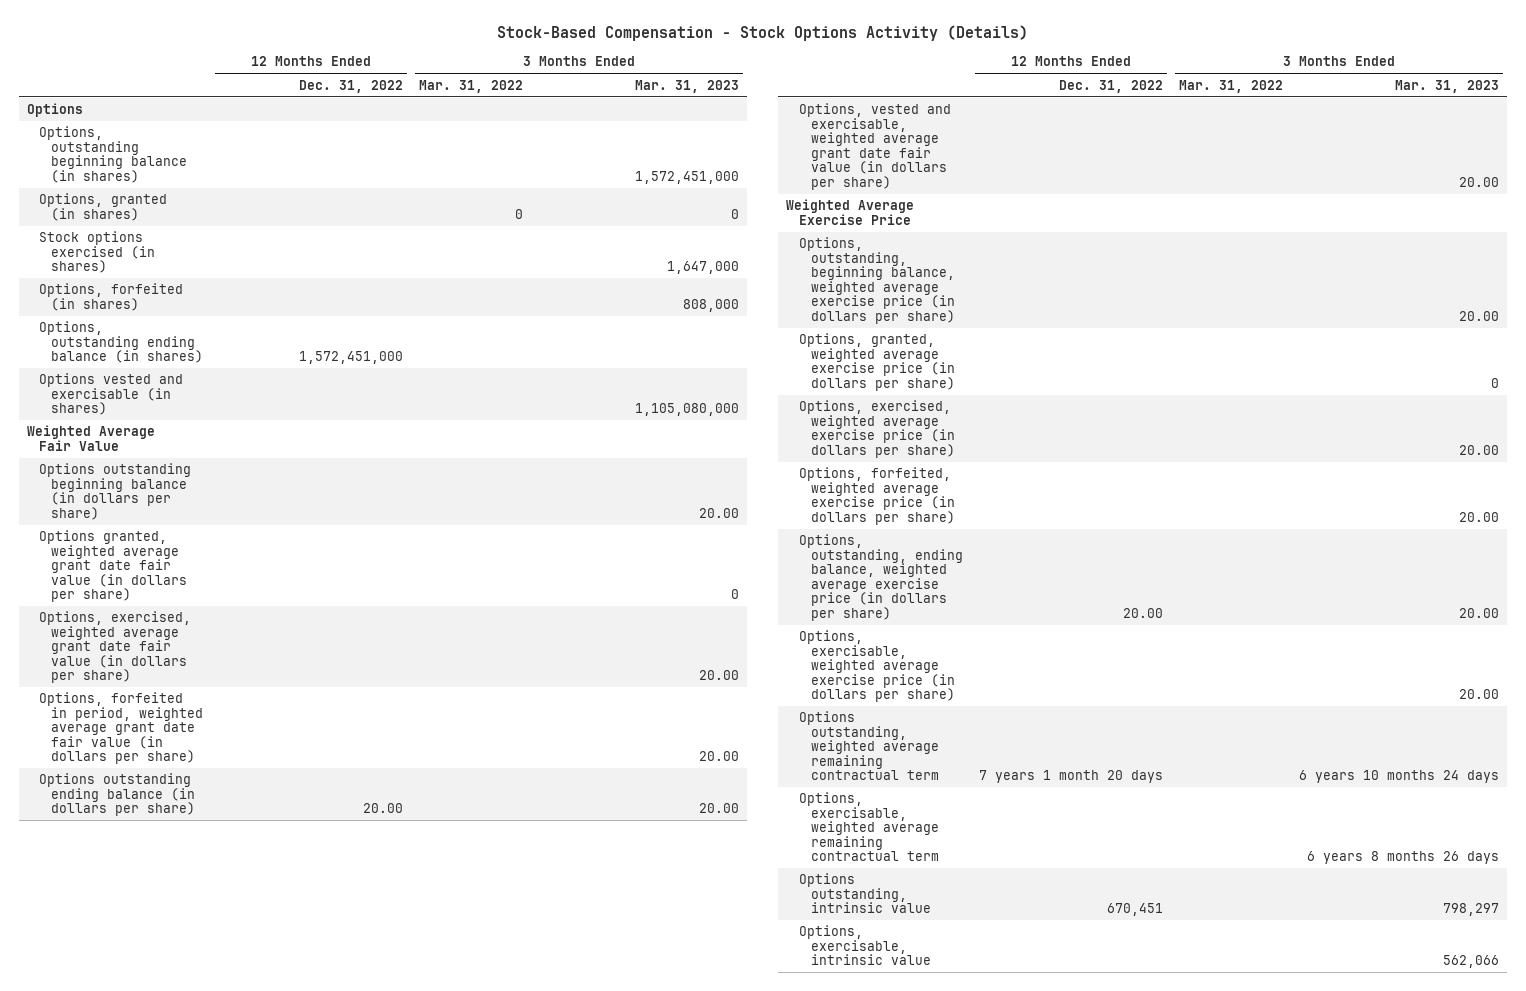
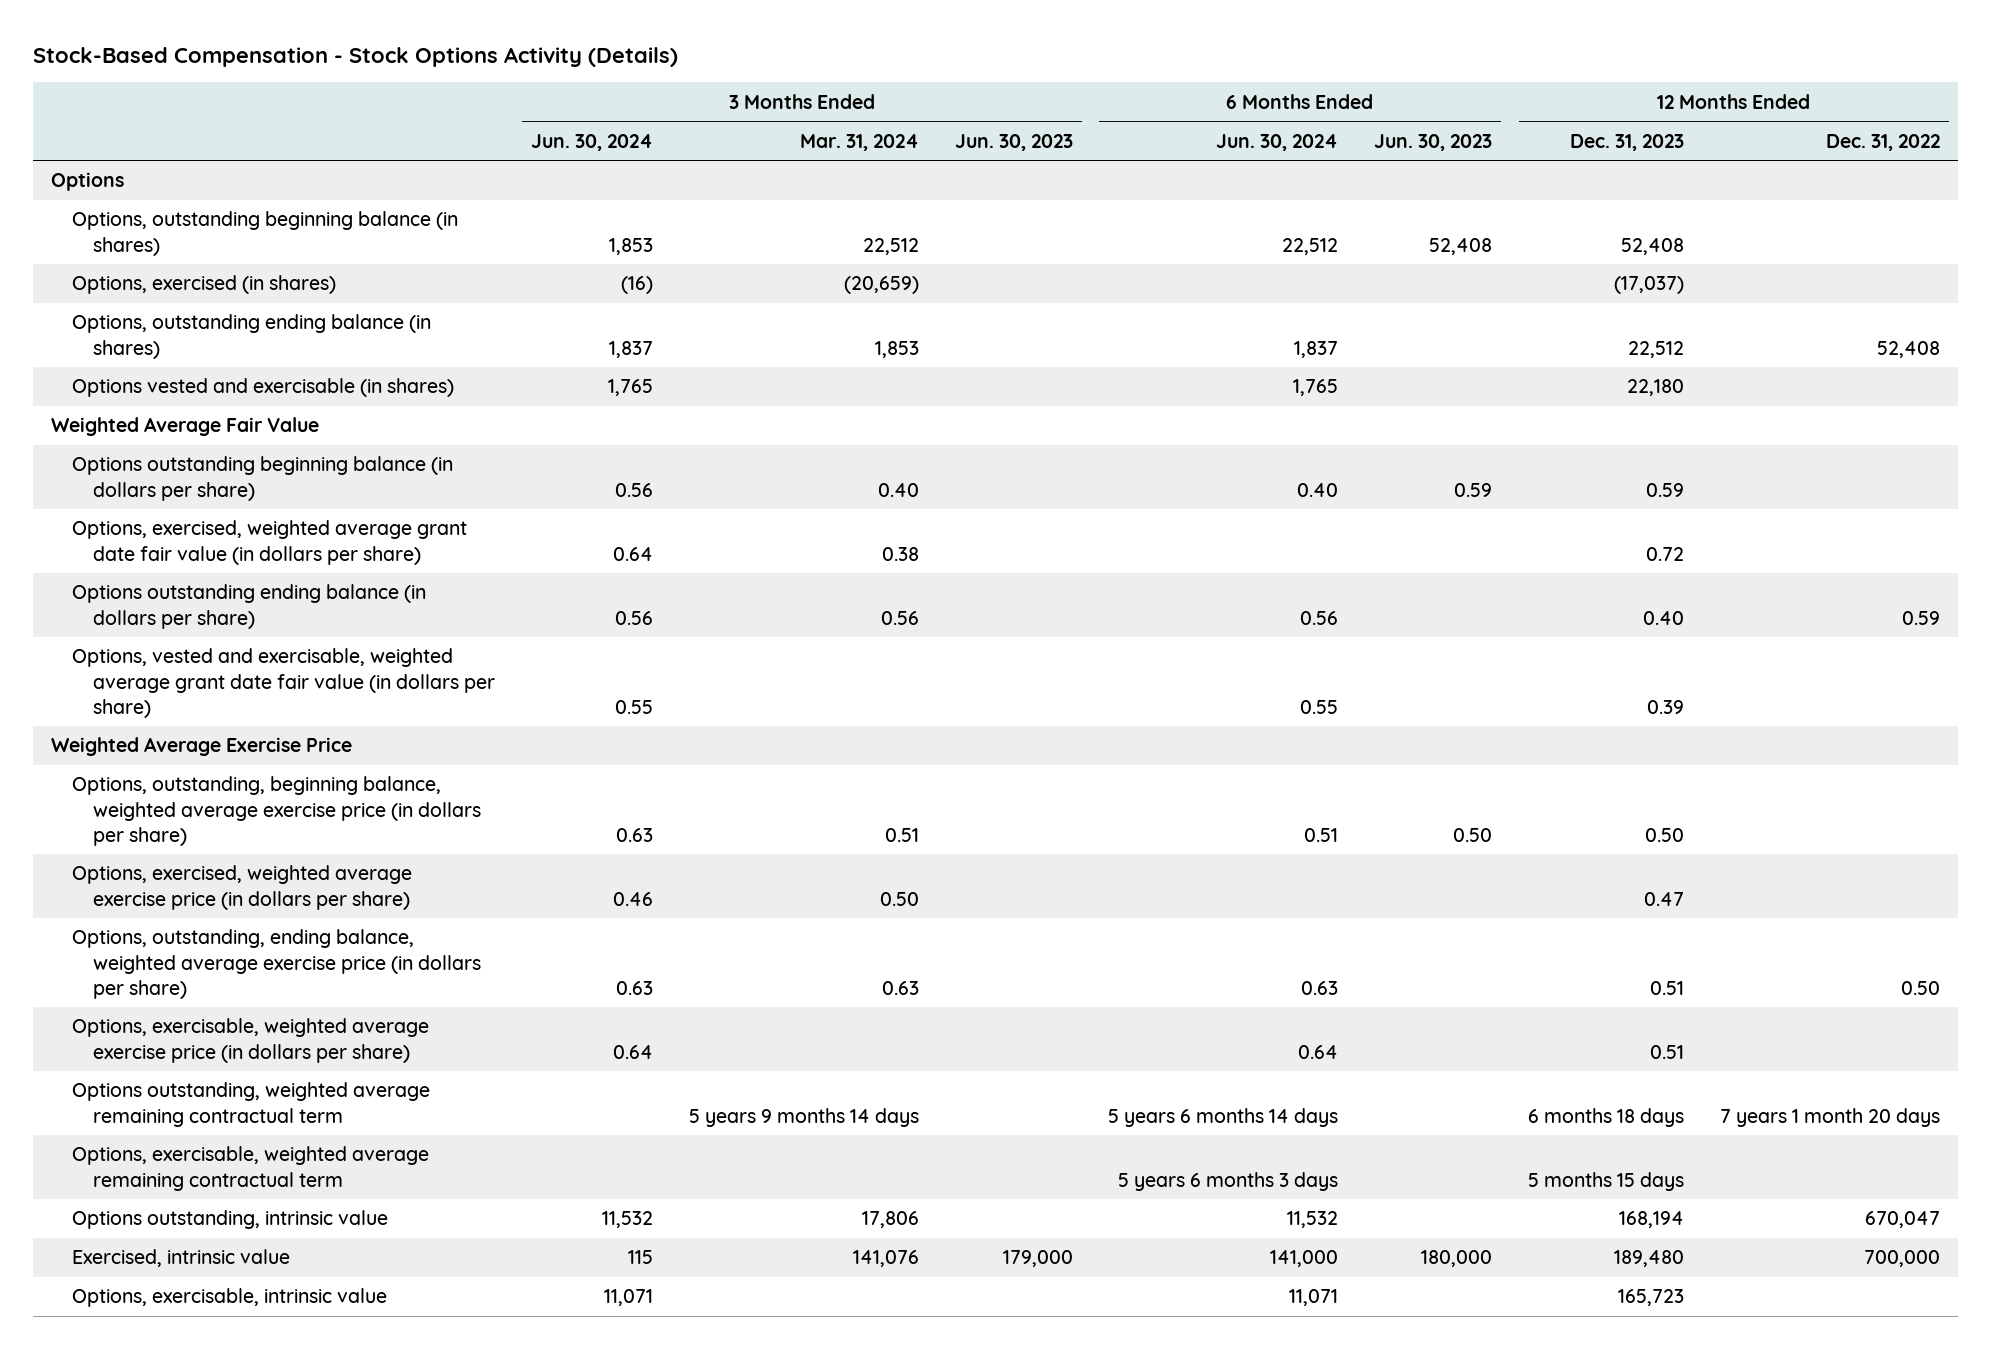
- | 12 Months Ended Dec. 31, 2022 | 3 Months Ended Mar. 31, 2022 | 3 Months Ended Mar. 31, 2023
+ | 3 Months Ended Jun. 30, 2024 | 3 Months Ended Mar. 31, 2024 | 3 Months Ended Jun. 30, 2023 | 6 Months Ended Jun. 30, 2024 | 6 Months Ended Jun. 30, 2023 | 12 Months Ended Dec. 31, 2023 | 12 Months Ended Dec. 31, 2022
- Options, granted (in shares) | | 0 | 0
- Stock options exercised (in shares) | | | 1,647,000
- Options, forfeited (in shares) | | | 808,000
- Options, outstanding ending balance (in shares) | 1,572,451,000 | |
+ Options, exercised (in shares) | (16) | (20,659) | | | | (17,037) |
+ Options, outstanding ending balance (in shares) | 1,837 | 1,853 | | 1,837 | | 22,512 | 52,408
- Options granted, weighted average grant date fair value (in dollars per share) | | | 0
- Options, forfeited in period, weighted average grant date fair value (in dollars per share) | | | 20.00
- Options outstanding ending balance (in dollars per share) | 20.00 | | 20.00
+ Options outstanding ending balance (in dollars per share) | 0.56 | 0.56 | | 0.56 | | 0.40 | 0.59
- Options, granted, weighted average exercise price (in dollars per share) | | | 0
- Options, forfeited, weighted average exercise price (in dollars per share) | | | 20.00
- Options, outstanding, ending balance, weighted average exercise price (in dollars per share) | 20.00 | | 20.00
+ Options, outstanding, ending balance, weighted average exercise price (in dollars per share) | 0.63 | 0.63 | | 0.63 | | 0.51 | 0.50
- Options outstanding, intrinsic value | 670,451 | | 798,297
+ Options outstanding, intrinsic value | 11,532 | 17,806 | | 11,532 | | 168,194 | 670,047
+ Exercised, intrinsic value | 115 | 141,076 | 179,000 | 141,000 | 180,000 | 189,480 | 700,000

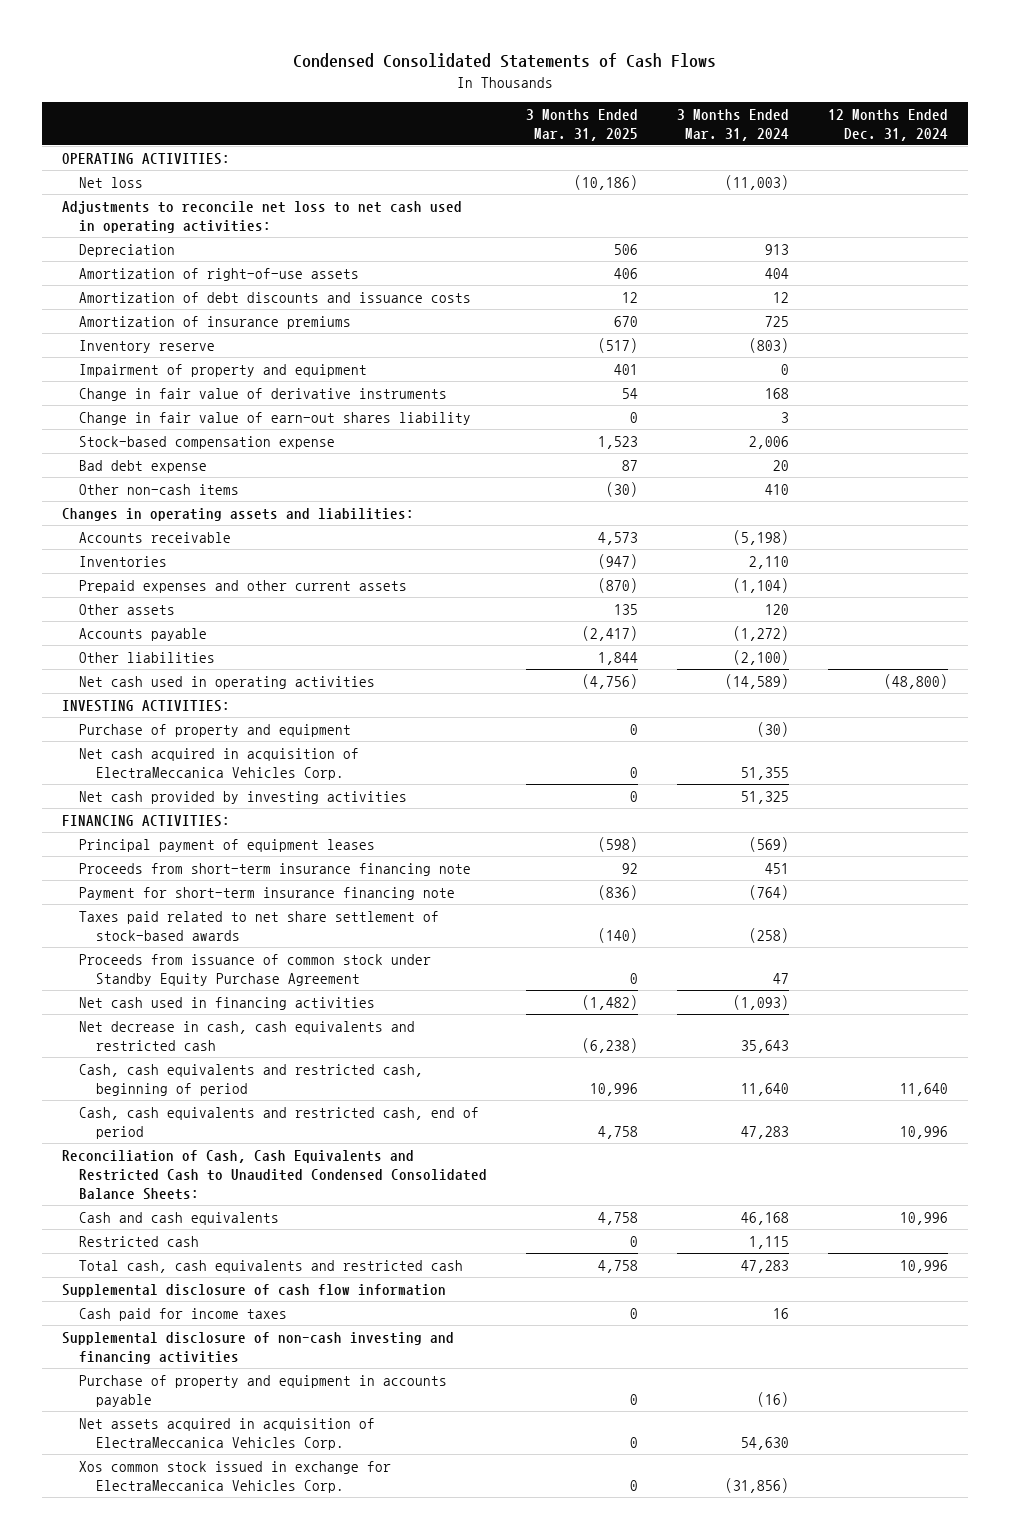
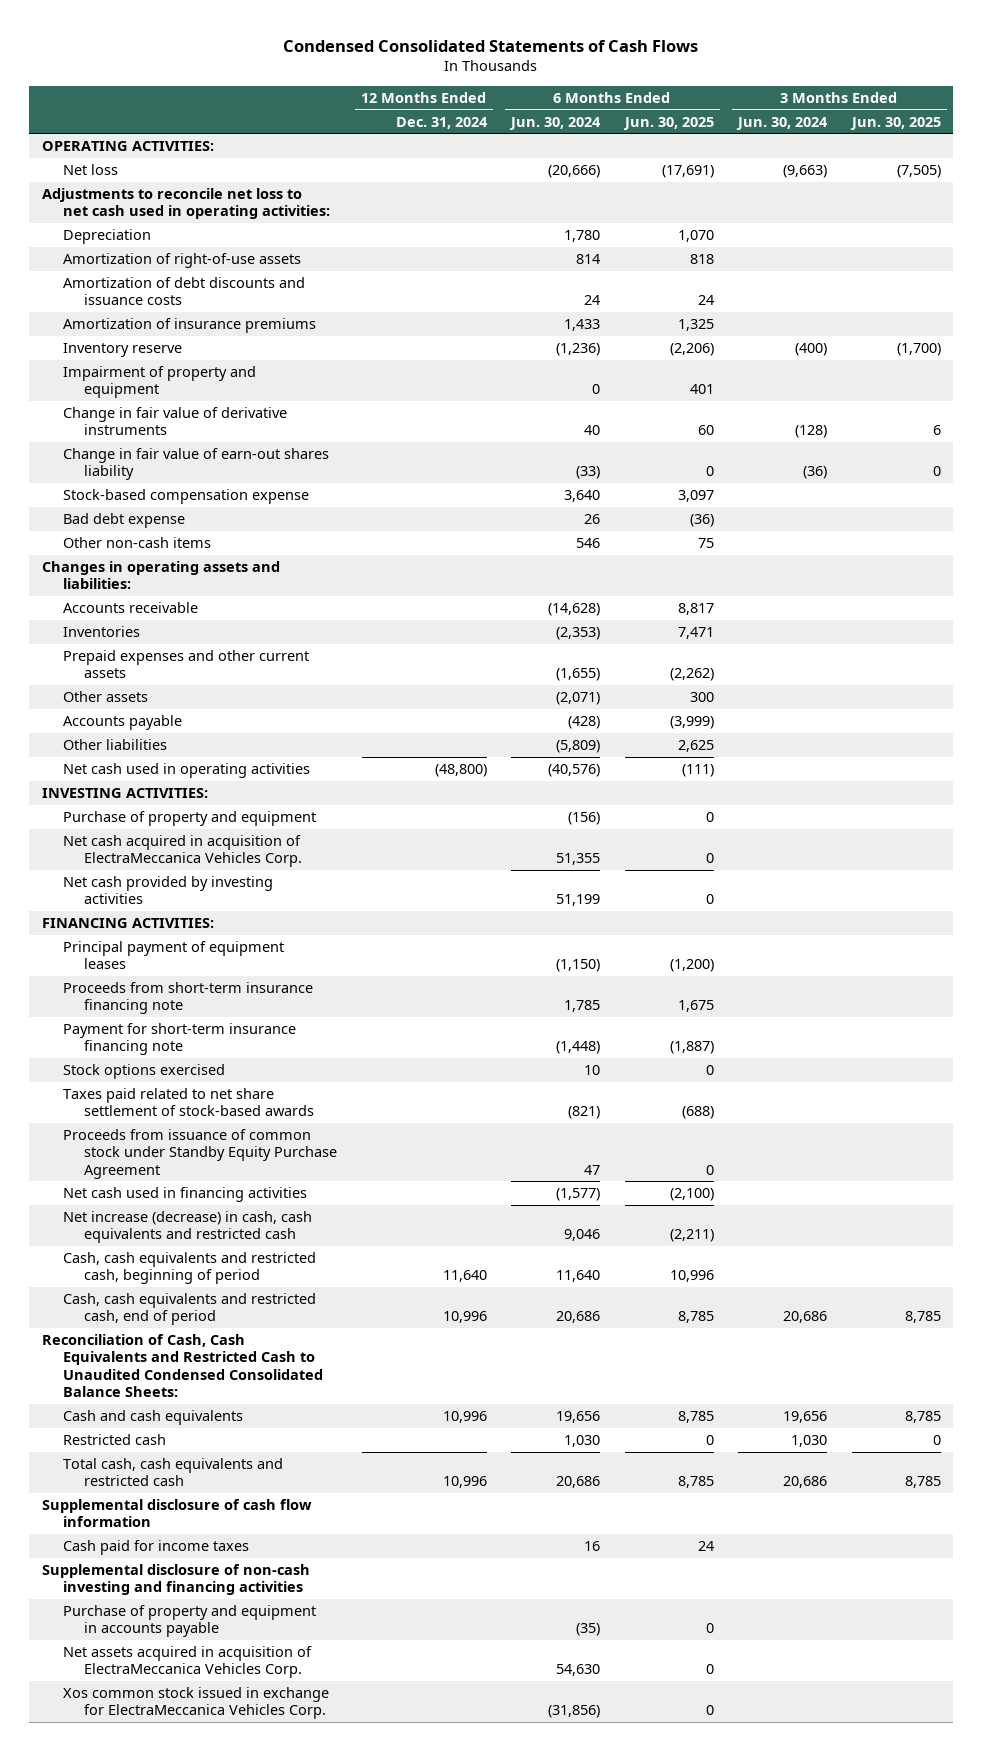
- | 3 Months Ended Mar. 31, 2025 | 3 Months Ended Mar. 31, 2024 | 12 Months Ended Dec. 31, 2024
+ | 12 Months Ended Dec. 31, 2024 | 6 Months Ended Jun. 30, 2024 | 6 Months Ended Jun. 30, 2025 | 3 Months Ended Jun. 30, 2024 | 3 Months Ended Jun. 30, 2025
+ Stock options exercised | | 10 | 0 | |
- Net decrease in cash, cash equivalents and restricted cash | (6,238) | 35,643 |
+ Net increase (decrease) in cash, cash equivalents and restricted cash | | 9,046 | (2,211) | |

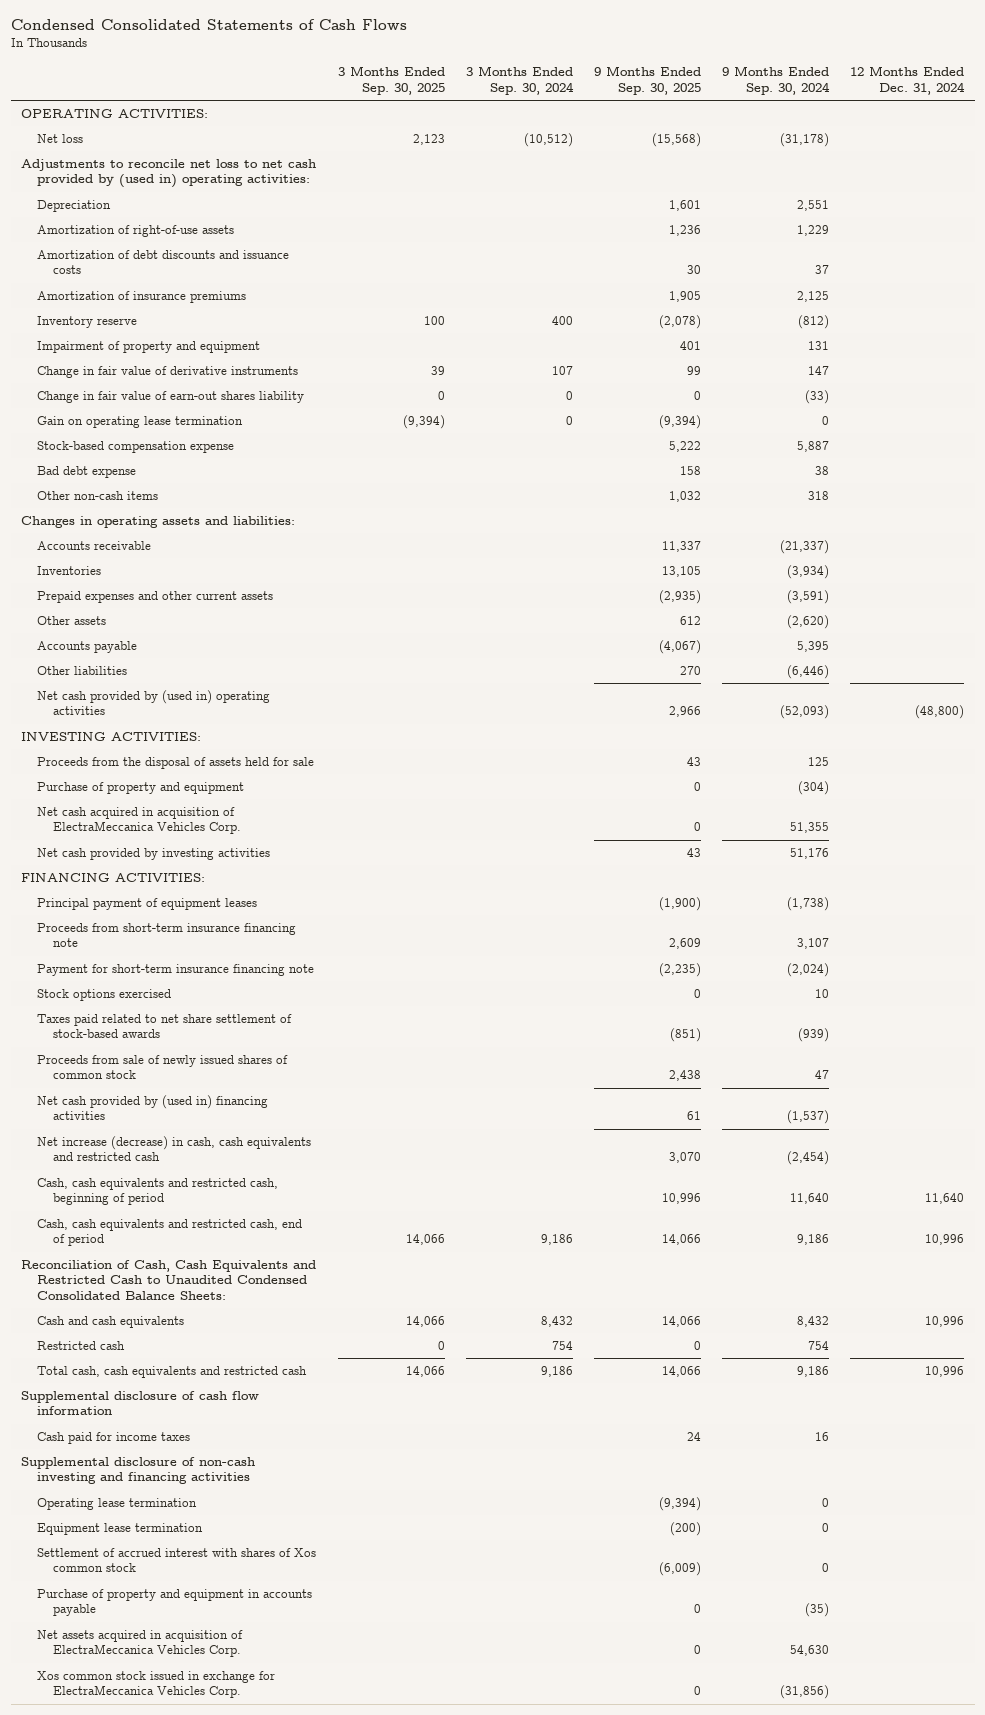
- | 12 Months Ended Dec. 31, 2024 | 6 Months Ended Jun. 30, 2024 | 6 Months Ended Jun. 30, 2025 | 3 Months Ended Jun. 30, 2024 | 3 Months Ended Jun. 30, 2025
+ | 3 Months Ended Sep. 30, 2025 | 3 Months Ended Sep. 30, 2024 | 9 Months Ended Sep. 30, 2025 | 9 Months Ended Sep. 30, 2024 | 12 Months Ended Dec. 31, 2024
- Adjustments to reconcile net loss to net cash used in operating activities:
+ Adjustments to reconcile net loss to net cash provided by (used in) operating activities:
+ Gain on operating lease termination | (9,394) | 0 | (9,394) | 0 |
- Net cash used in operating activities | (48,800) | (40,576) | (111) | |
+ Net cash provided by (used in) operating activities | | | 2,966 | (52,093) | (48,800)
+ Proceeds from the disposal of assets held for sale | | | 43 | 125 |
- Proceeds from issuance of common stock under Standby Equity Purchase Agreement | | 47 | 0 | |
- Net cash used in financing activities | | (1,577) | (2,100) | |
+ Proceeds from sale of newly issued shares of common stock | | | 2,438 | 47 |
+ Net cash provided by (used in) financing activities | | | 61 | (1,537) |
+ Operating lease termination | | | (9,394) | 0 |
+ Equipment lease termination | | | (200) | 0 |
+ Settlement of accrued interest with shares of Xos common stock | | | (6,009) | 0 |

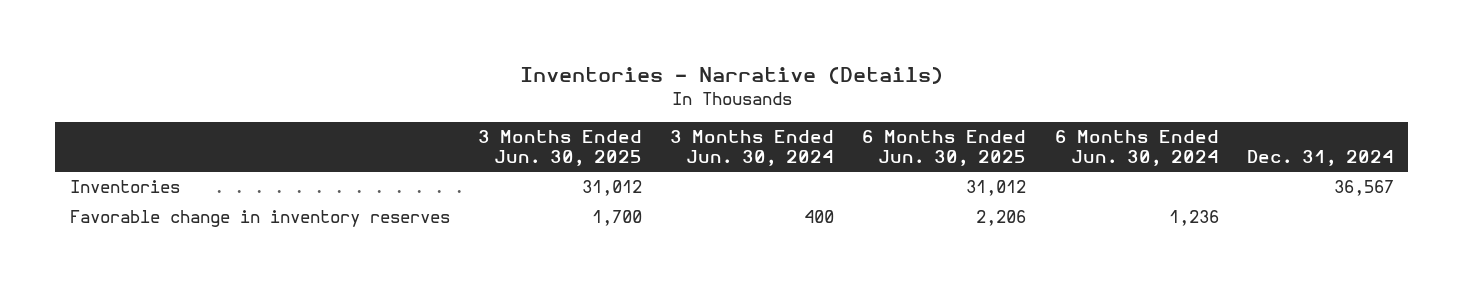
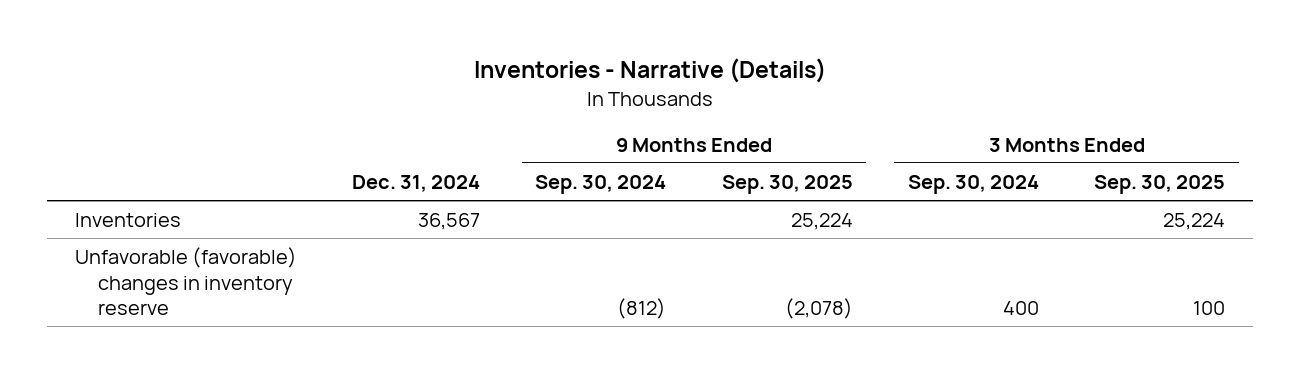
- | 3 Months Ended Jun. 30, 2025 | 3 Months Ended Jun. 30, 2024 | 6 Months Ended Jun. 30, 2025 | 6 Months Ended Jun. 30, 2024 | Dec. 31, 2024
+ | Dec. 31, 2024 | 9 Months Ended Sep. 30, 2024 | 9 Months Ended Sep. 30, 2025 | 3 Months Ended Sep. 30, 2024 | 3 Months Ended Sep. 30, 2025
- Favorable change in inventory reserves | 1,700 | 400 | 2,206 | 1,236 |
+ Unfavorable (favorable) changes in inventory reserve | | (812) | (2,078) | 400 | 100

